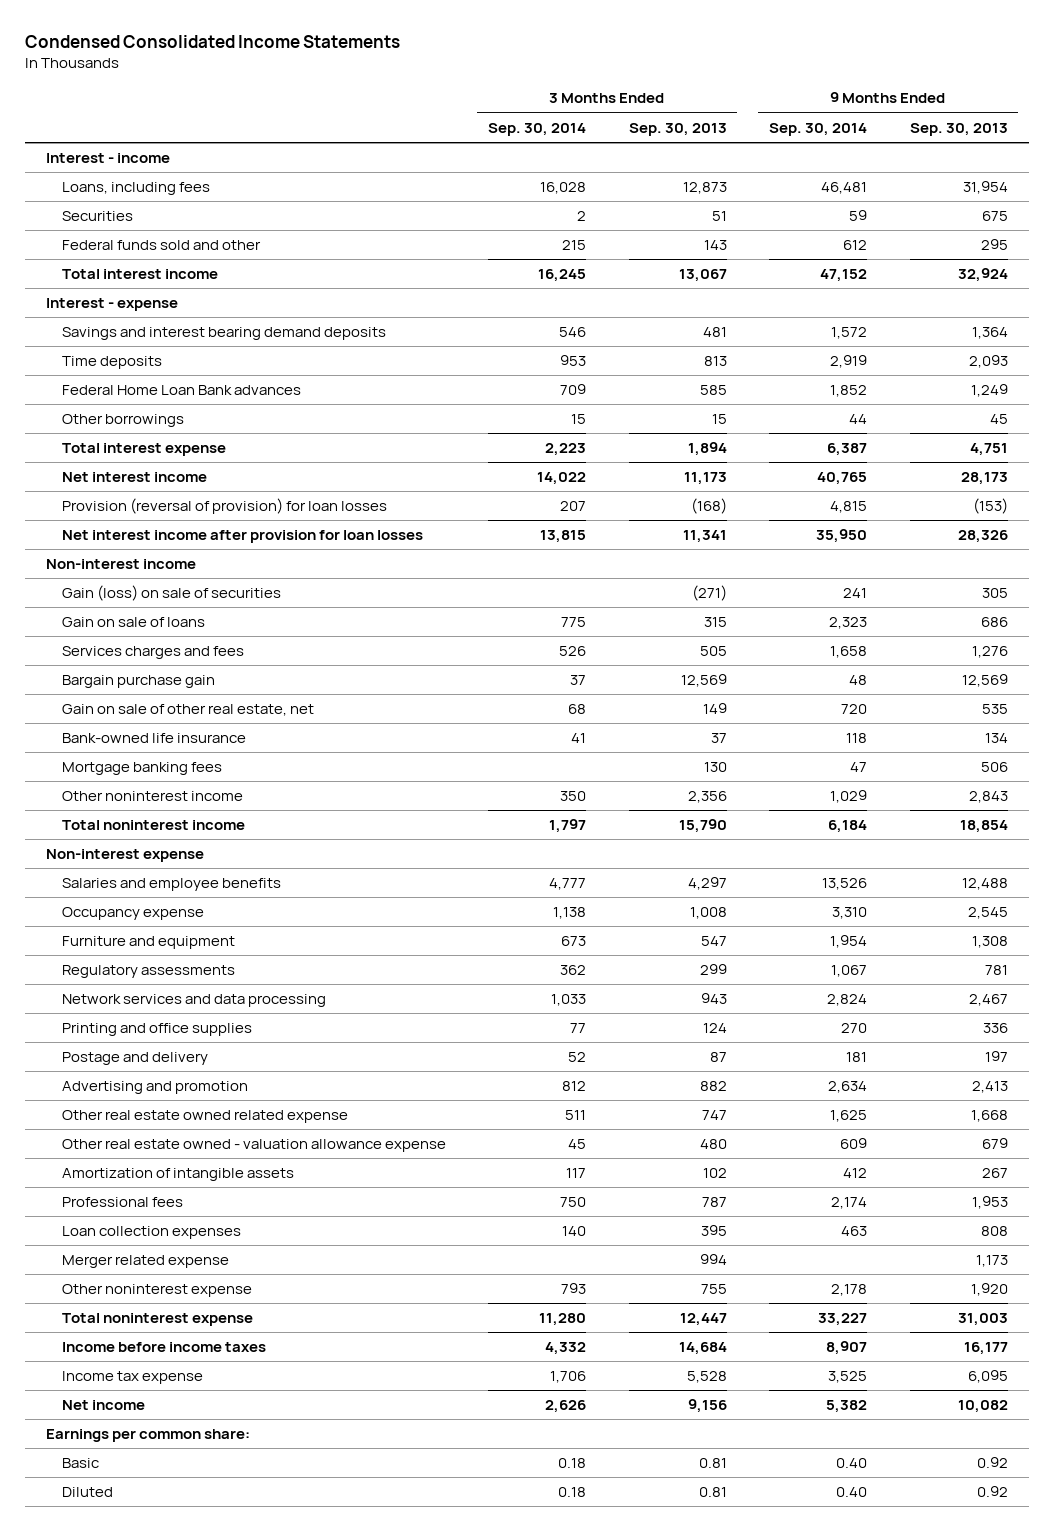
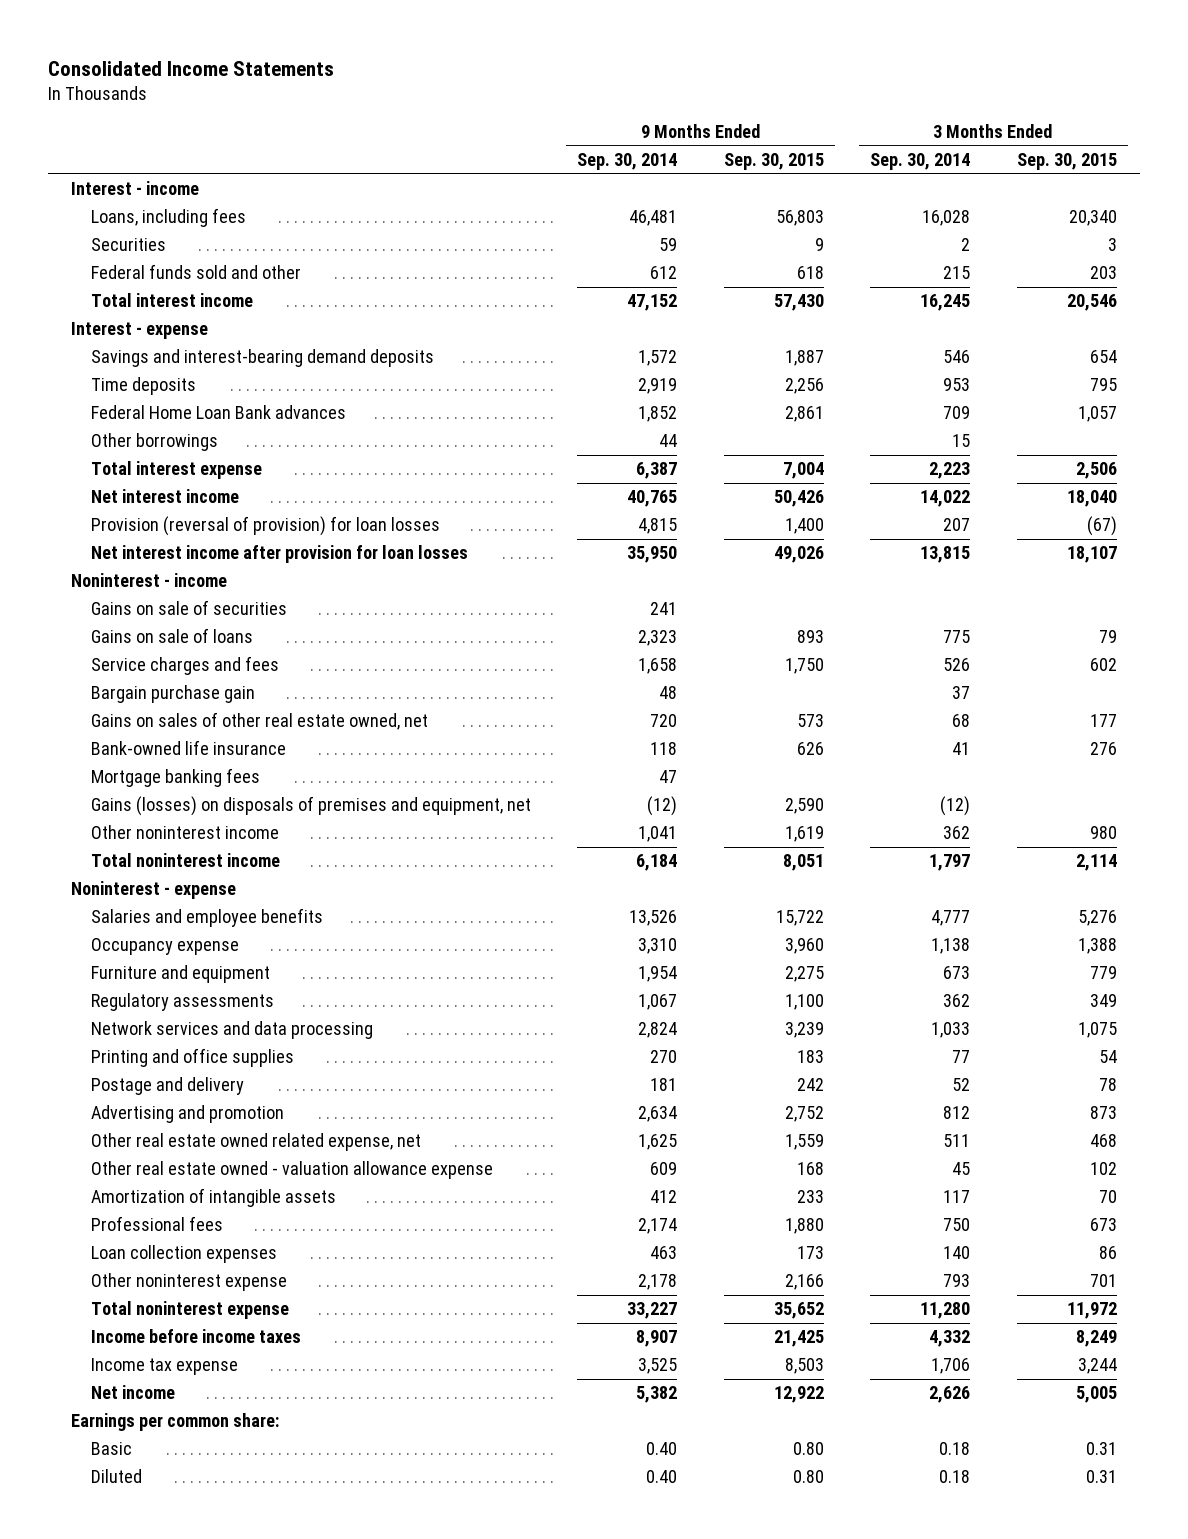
- Condensed Consolidated Income Statements
+ Consolidated Income Statements
- | 3 Months Ended Sep. 30, 2014 | 3 Months Ended Sep. 30, 2013 | 9 Months Ended Sep. 30, 2014 | 9 Months Ended Sep. 30, 2013
+ | 9 Months Ended Sep. 30, 2014 | 9 Months Ended Sep. 30, 2015 | 3 Months Ended Sep. 30, 2014 | 3 Months Ended Sep. 30, 2015
- Savings and interest bearing demand deposits | 546 | 481 | 1,572 | 1,364
+ Savings and interest-bearing demand deposits | 1,572 | 1,887 | 546 | 654
- Non-interest income
- Gain (loss) on sale of securities | | (271) | 241 | 305
- Gain on sale of loans | 775 | 315 | 2,323 | 686
- Services charges and fees | 526 | 505 | 1,658 | 1,276
+ Noninterest - income
+ Gains on sale of securities | 241 | | |
+ Gains on sale of loans | 2,323 | 893 | 775 | 79
+ Service charges and fees | 1,658 | 1,750 | 526 | 602
- Gain on sale of other real estate, net | 68 | 149 | 720 | 535
+ Gains on sales of other real estate owned, net | 720 | 573 | 68 | 177
- Other noninterest income | 350 | 2,356 | 1,029 | 2,843
+ Gains (losses) on disposals of premises and equipment, net | (12) | 2,590 | (12) |
+ Other noninterest income | 1,041 | 1,619 | 362 | 980
- Non-interest expense
+ Noninterest - expense
- Other real estate owned related expense | 511 | 747 | 1,625 | 1,668
+ Other real estate owned related expense, net | 1,625 | 1,559 | 511 | 468
- Merger related expense | | 994 | | 1,173

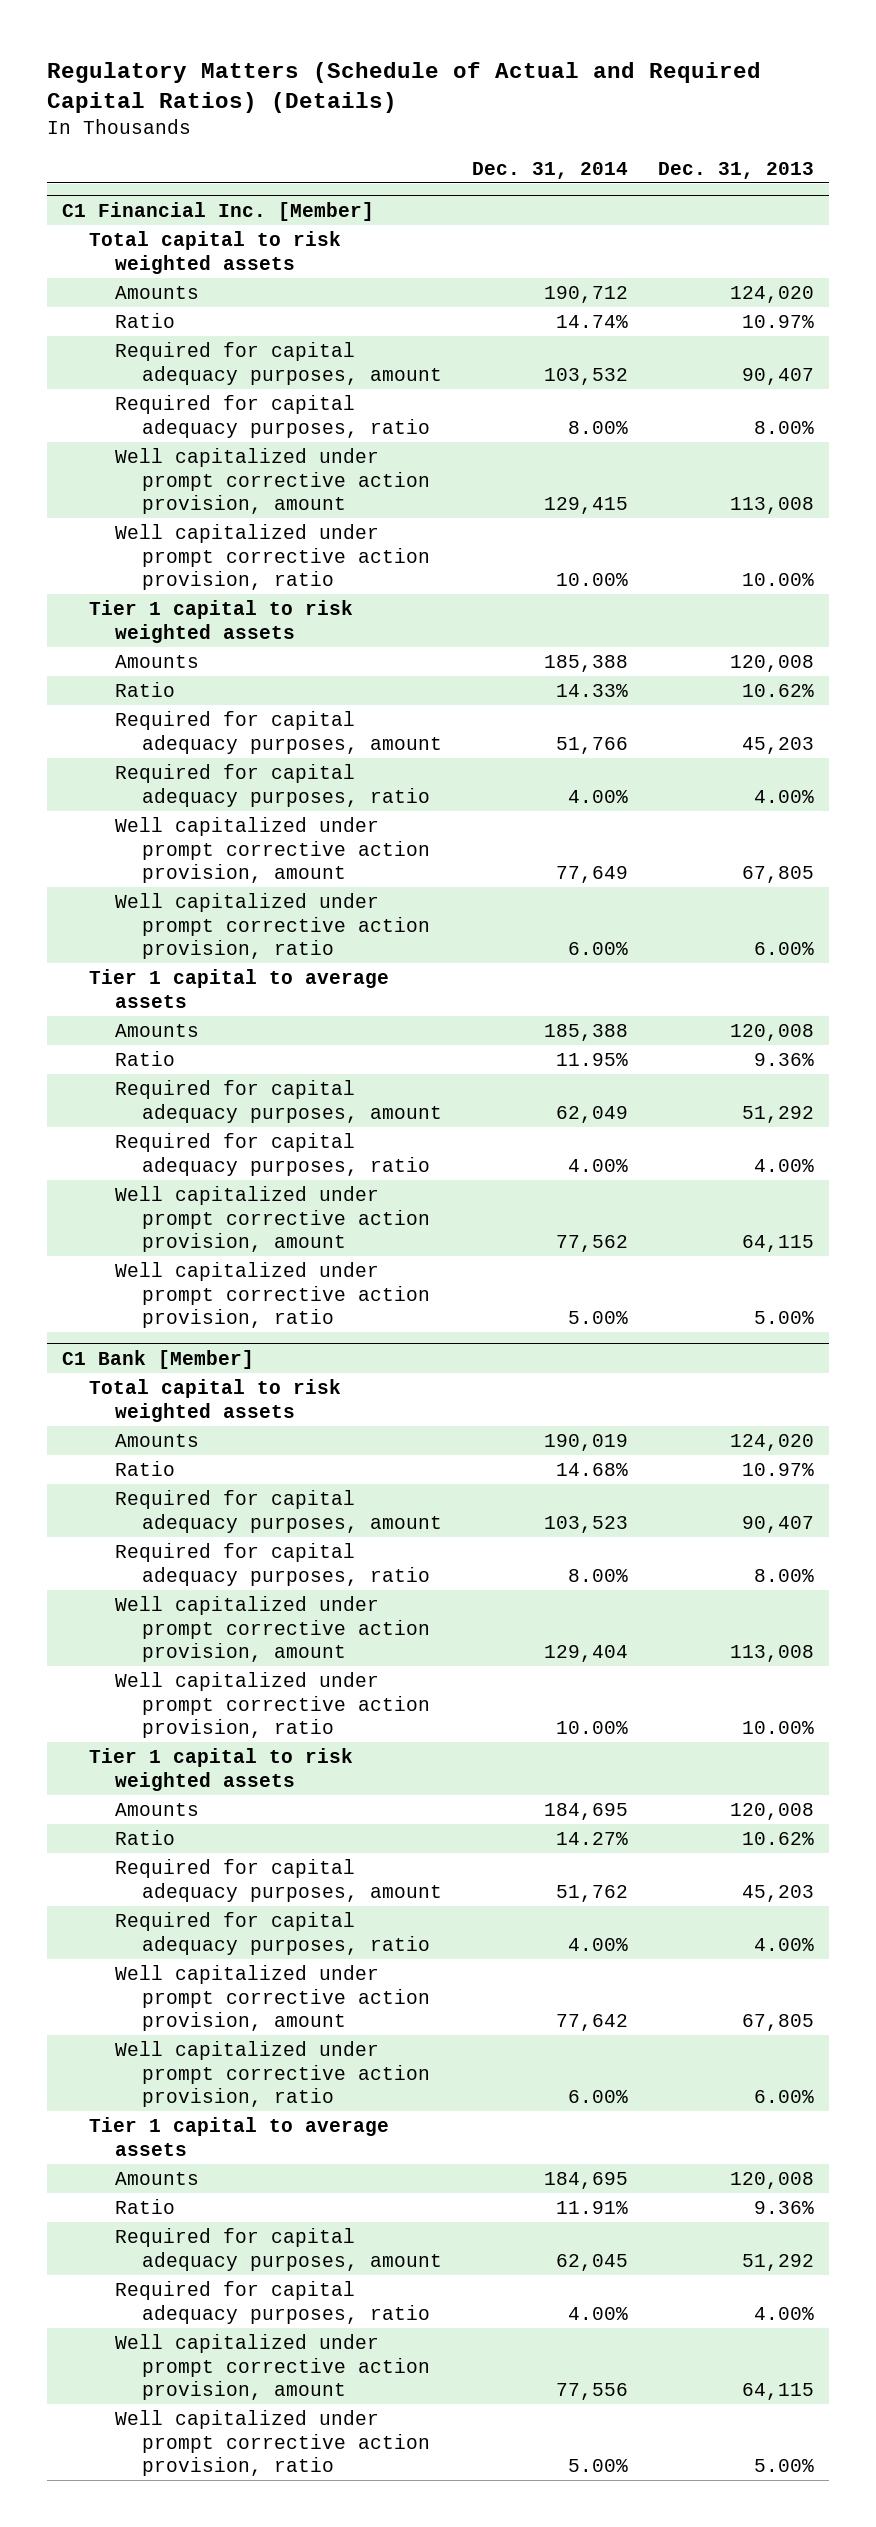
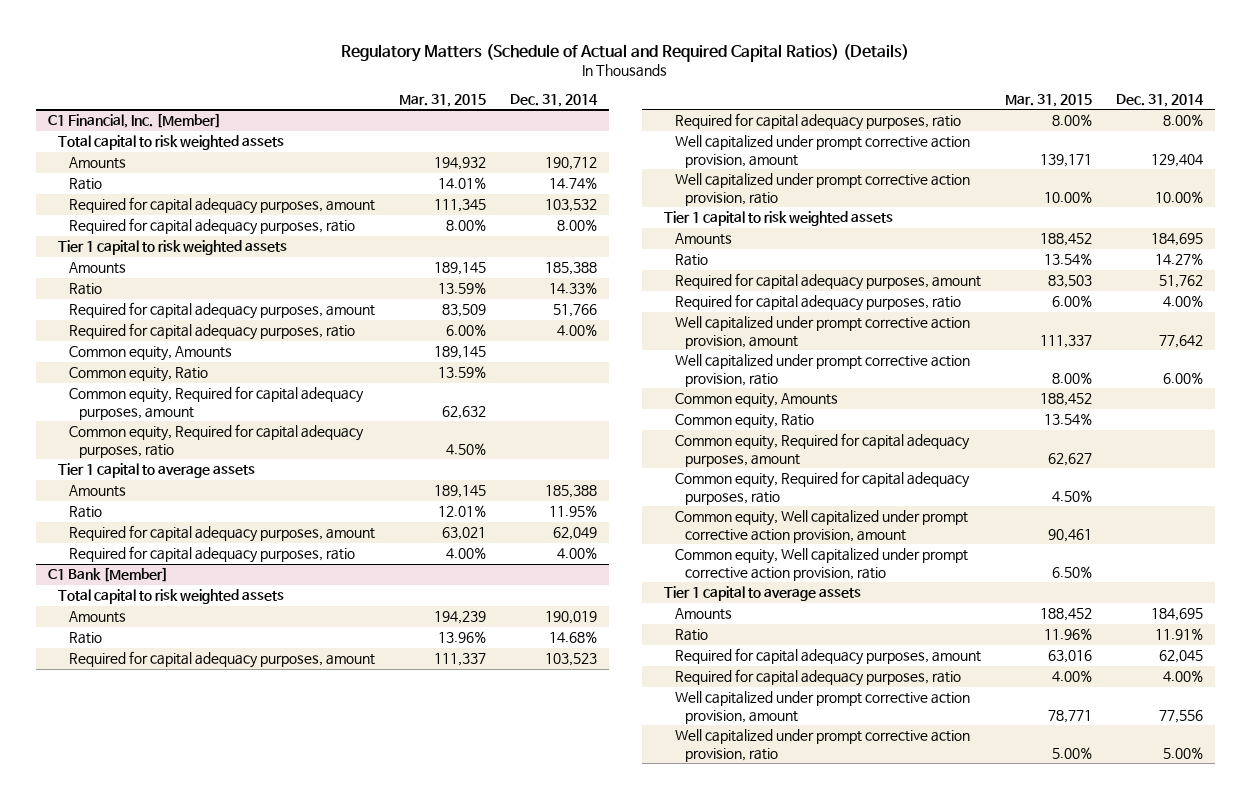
- | Dec. 31, 2014 | Dec. 31, 2013
+ | Mar. 31, 2015 | Dec. 31, 2014
- C1 Financial Inc. [Member]
+ C1 Financial, Inc. [Member]
- Well capitalized under prompt corrective action provision, amount | 129,415 | 113,008
- Well capitalized under prompt corrective action provision, ratio | 10.00% | 10.00%
- Well capitalized under prompt corrective action provision, amount | 77,649 | 67,805
- Well capitalized under prompt corrective action provision, ratio | 6.00% | 6.00%
+ Common equity, Amounts | 189,145 |
+ Common equity, Ratio | 13.59% |
+ Common equity, Required for capital adequacy purposes, amount | 62,632 |
+ Common equity, Required for capital adequacy purposes, ratio | 4.50% |
- Well capitalized under prompt corrective action provision, amount | 77,562 | 64,115
- Well capitalized under prompt corrective action provision, ratio | 5.00% | 5.00%
@ C1 Bank [Member]
+ Common equity, Amounts | 188,452 |
+ Common equity, Ratio | 13.54% |
+ Common equity, Required for capital adequacy purposes, amount | 62,627 |
+ Common equity, Required for capital adequacy purposes, ratio | 4.50% |
+ Common equity, Well capitalized under prompt corrective action provision, amount | 90,461 |
+ Common equity, Well capitalized under prompt corrective action provision, ratio | 6.50% |

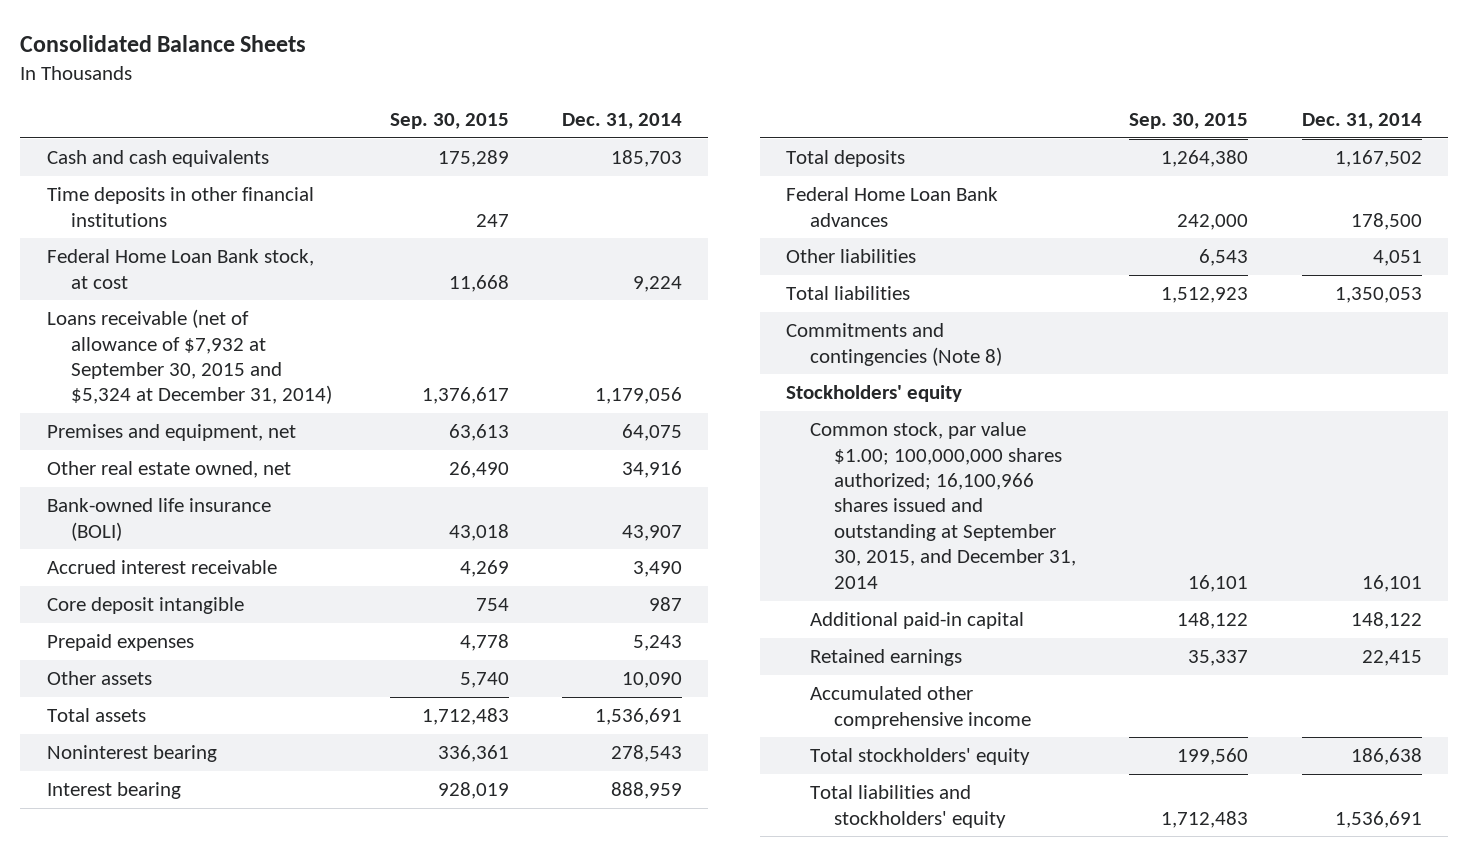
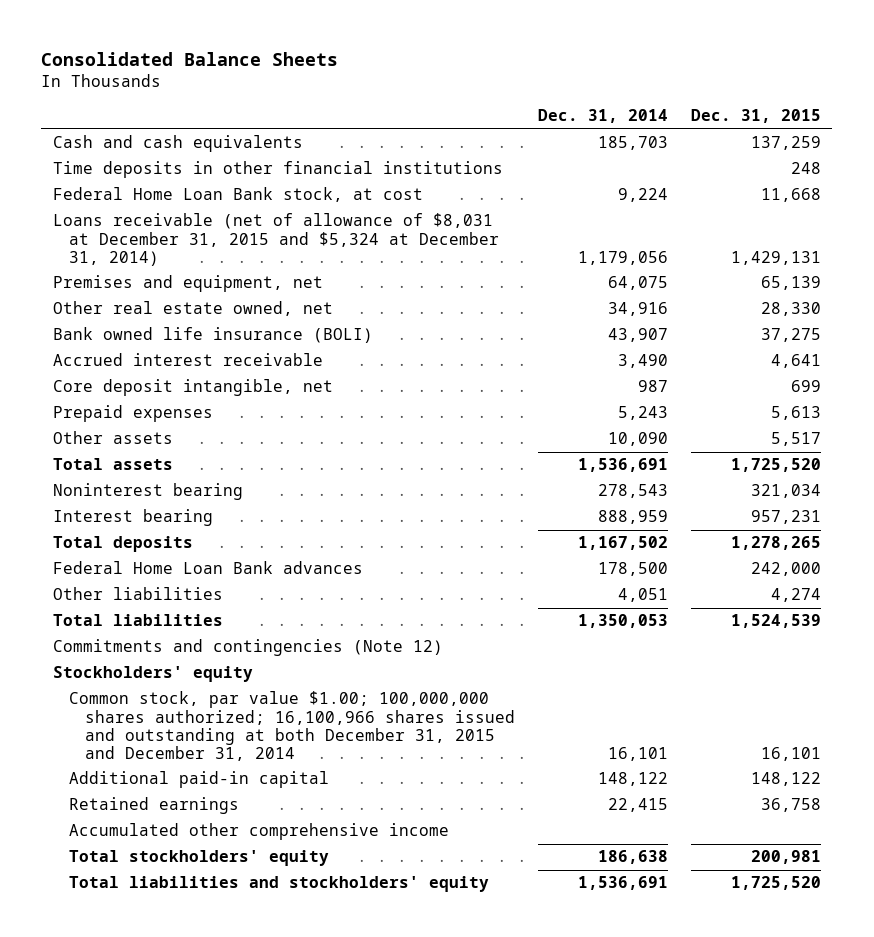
- | Sep. 30, 2015 | Dec. 31, 2014
+ | Dec. 31, 2014 | Dec. 31, 2015
- Loans receivable (net of allowance of $7,932 at September 30, 2015 and $5,324 at December 31, 2014) | 1,376,617 | 1,179,056
+ Loans receivable (net of allowance of $8,031 at December 31, 2015 and $5,324 at December 31, 2014) | 1,179,056 | 1,429,131
- Bank-owned life insurance (BOLI) | 43,018 | 43,907
+ Bank owned life insurance (BOLI) | 43,907 | 37,275
- Core deposit intangible | 754 | 987
+ Core deposit intangible, net | 987 | 699
- Commitments and contingencies (Note 8)
+ Commitments and contingencies (Note 12)
- Common stock, par value $1.00; 100,000,000 shares authorized; 16,100,966 shares issued and outstanding at September 30, 2015, and December 31, 2014 | 16,101 | 16,101
+ Common stock, par value $1.00; 100,000,000 shares authorized; 16,100,966 shares issued and outstanding at both December 31, 2015 and December 31, 2014 | 16,101 | 16,101

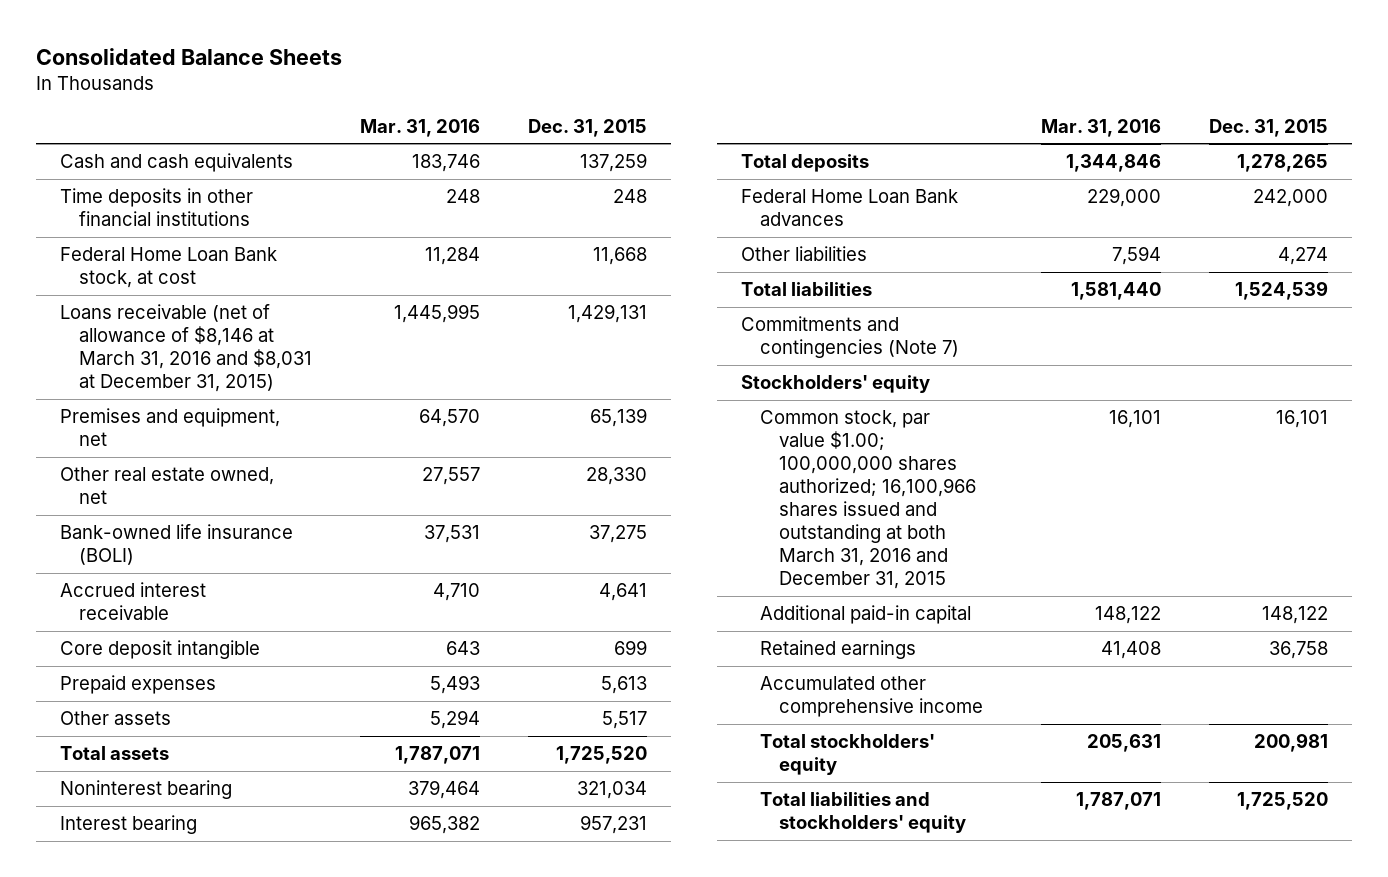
- | Dec. 31, 2014 | Dec. 31, 2015
+ | Mar. 31, 2016 | Dec. 31, 2015
- Loans receivable (net of allowance of $8,031 at December 31, 2015 and $5,324 at December 31, 2014) | 1,179,056 | 1,429,131
+ Loans receivable (net of allowance of $8,146 at March 31, 2016 and $8,031 at December 31, 2015) | 1,445,995 | 1,429,131
- Bank owned life insurance (BOLI) | 43,907 | 37,275
+ Bank-owned life insurance (BOLI) | 37,531 | 37,275
- Core deposit intangible, net | 987 | 699
+ Core deposit intangible | 643 | 699
- Commitments and contingencies (Note 12)
+ Commitments and contingencies (Note 7)
- Common stock, par value $1.00; 100,000,000 shares authorized; 16,100,966 shares issued and outstanding at both December 31, 2015 and December 31, 2014 | 16,101 | 16,101
+ Common stock, par value $1.00; 100,000,000 shares authorized; 16,100,966 shares issued and outstanding at both March 31, 2016 and December 31, 2015 | 16,101 | 16,101

